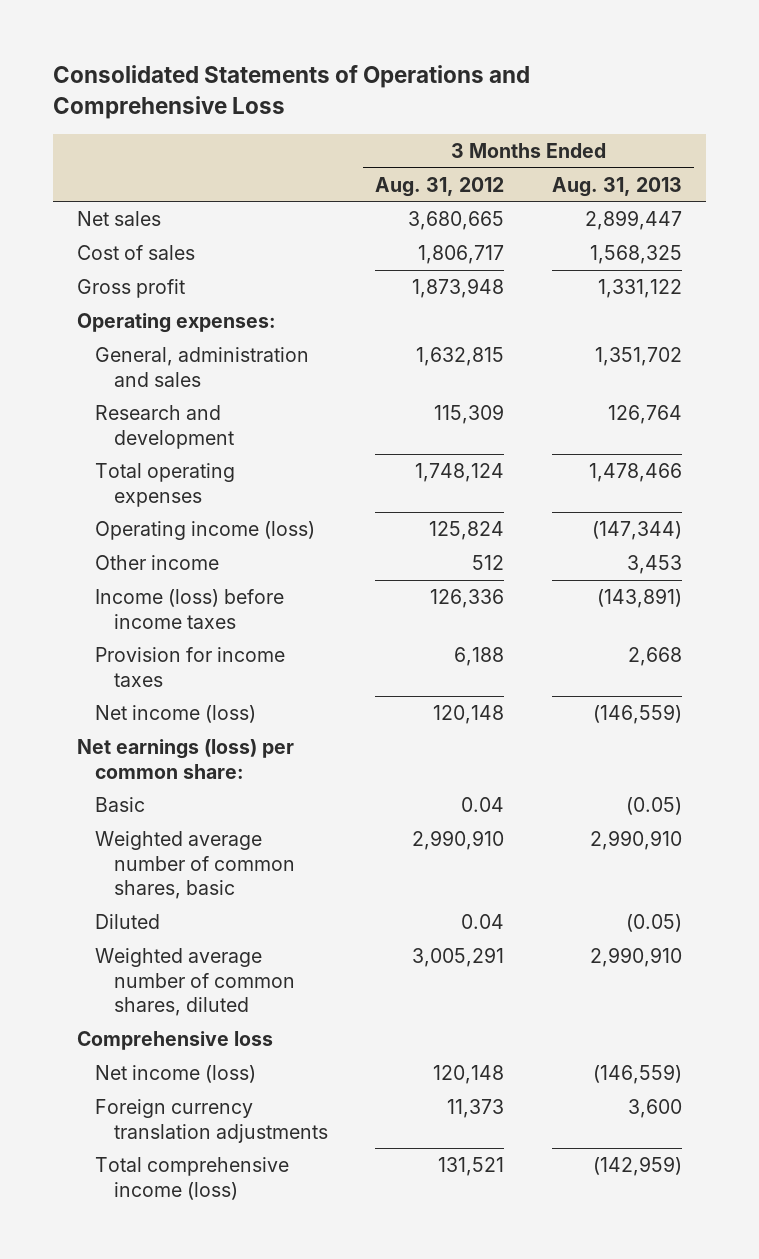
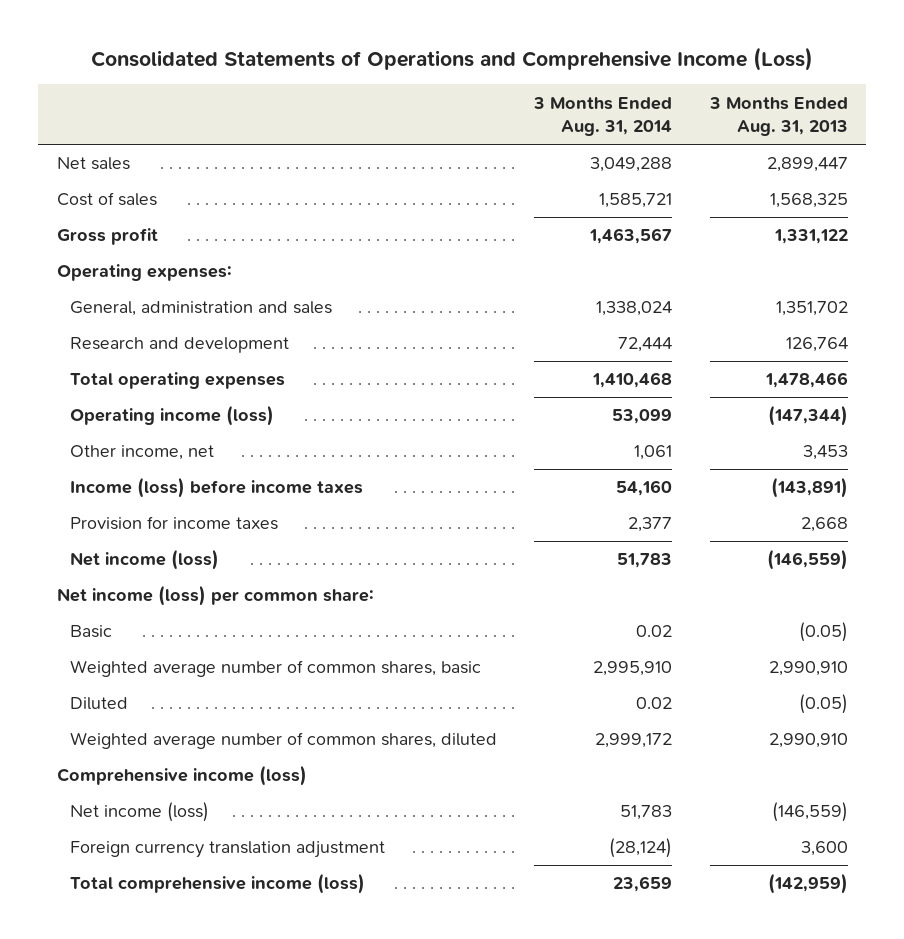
- Consolidated Statements of Operations and Comprehensive Loss
+ Consolidated Statements of Operations and Comprehensive Income (Loss)
- | 3 Months Ended Aug. 31, 2012 | 3 Months Ended Aug. 31, 2013
+ | 3 Months Ended Aug. 31, 2014 | 3 Months Ended Aug. 31, 2013
- Other income | 512 | 3,453
+ Other income, net | 1,061 | 3,453
- Net earnings (loss) per common share:
+ Net income (loss) per common share:
- Comprehensive loss
+ Comprehensive income (loss)
- Foreign currency translation adjustments | 11,373 | 3,600
+ Foreign currency translation adjustment | (28,124) | 3,600

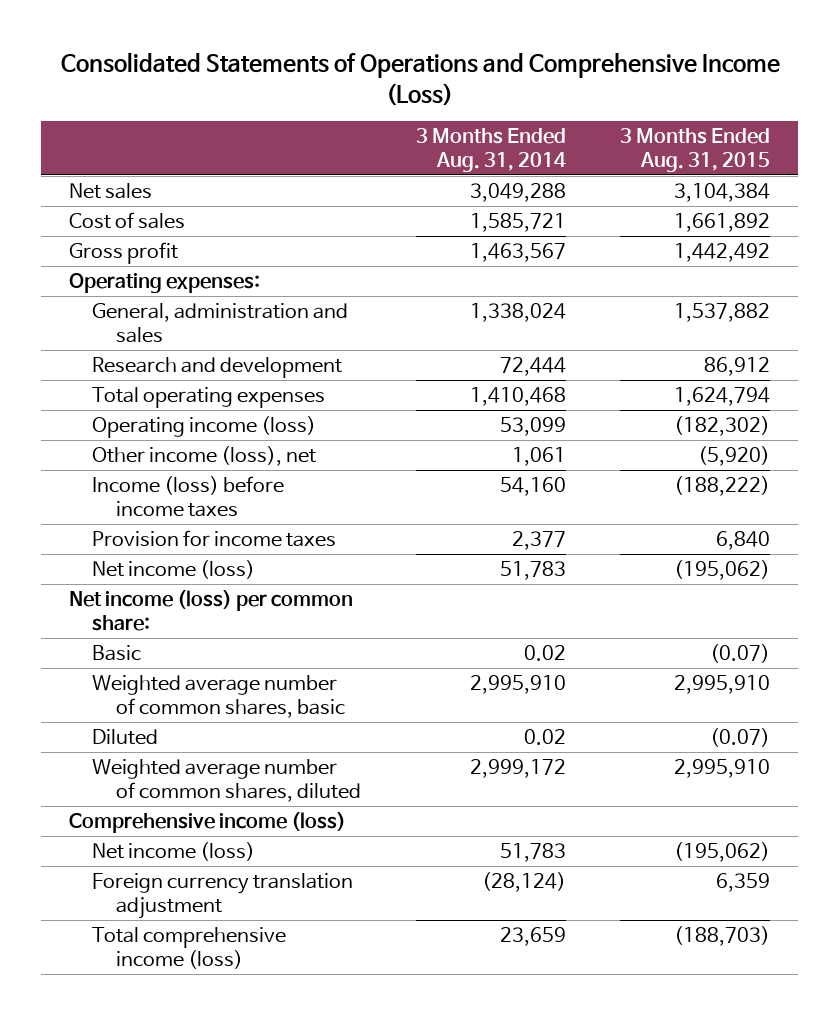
- | 3 Months Ended Aug. 31, 2014 | 3 Months Ended Aug. 31, 2013
+ | 3 Months Ended Aug. 31, 2014 | 3 Months Ended Aug. 31, 2015
- Other income, net | 1,061 | 3,453
+ Other income (loss), net | 1,061 | (5,920)

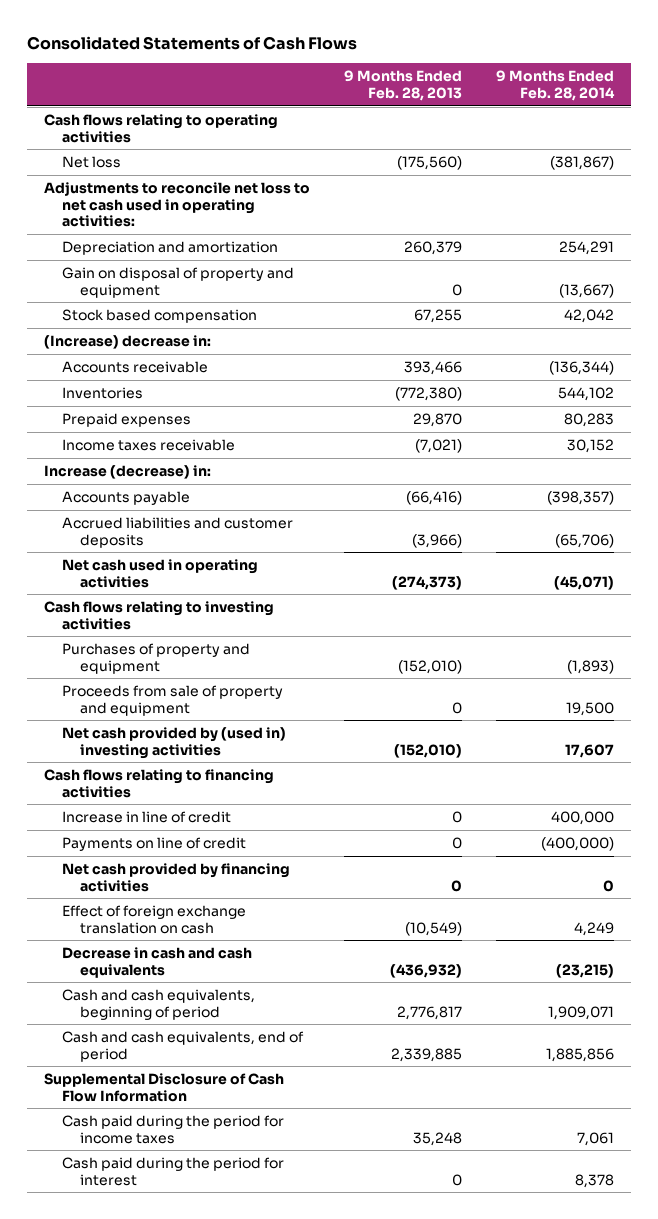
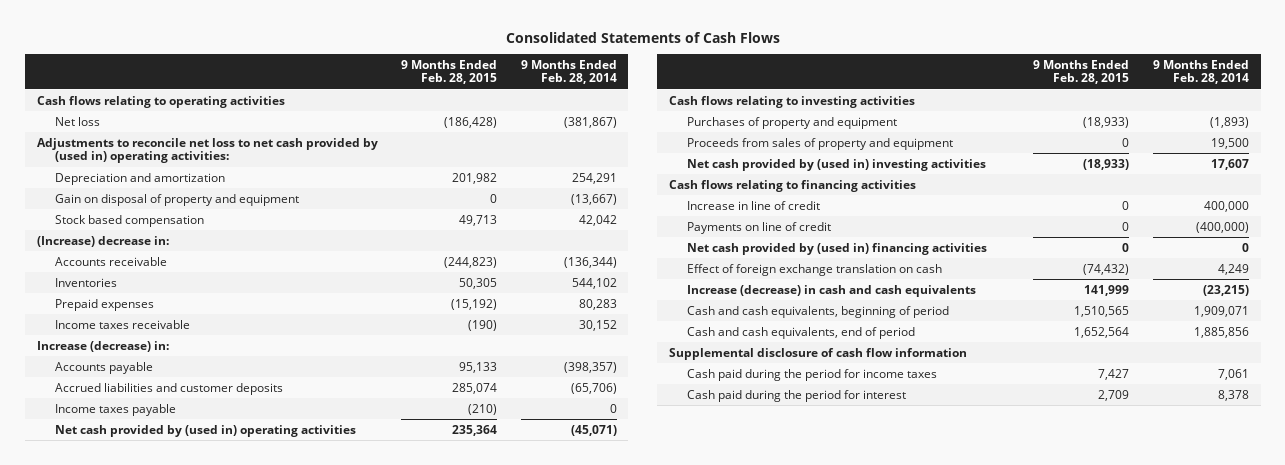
- | 9 Months Ended Feb. 28, 2013 | 9 Months Ended Feb. 28, 2014
+ | 9 Months Ended Feb. 28, 2015 | 9 Months Ended Feb. 28, 2014
- Adjustments to reconcile net loss to net cash used in operating activities:
+ Adjustments to reconcile net loss to net cash provided by (used in) operating activities:
- Net cash used in operating activities | (274,373) | (45,071)
+ Income taxes payable | (210) | 0
+ Net cash provided by (used in) operating activities | 235,364 | (45,071)
- Proceeds from sale of property and equipment | 0 | 19,500
+ Proceeds from sales of property and equipment | 0 | 19,500
- Net cash provided by financing activities | 0 | 0
+ Net cash provided by (used in) financing activities | 0 | 0
- Decrease in cash and cash equivalents | (436,932) | (23,215)
+ Increase (decrease) in cash and cash equivalents | 141,999 | (23,215)
- Supplemental Disclosure of Cash Flow Information
+ Supplemental disclosure of cash flow information

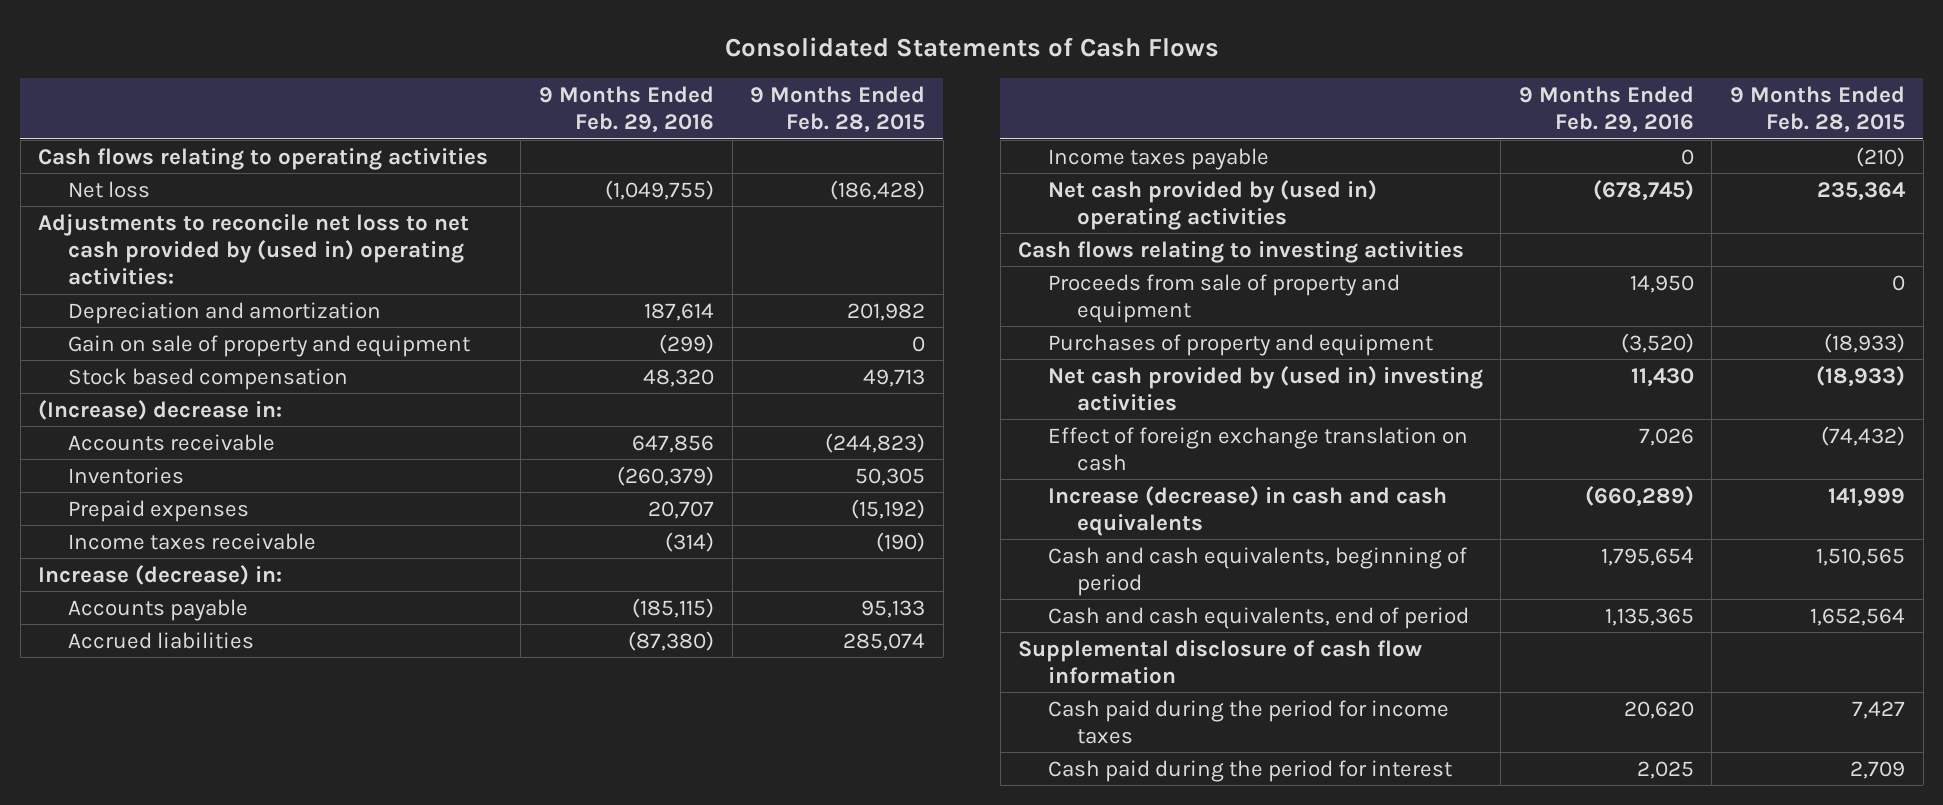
- | 9 Months Ended Feb. 28, 2015 | 9 Months Ended Feb. 28, 2014
+ | 9 Months Ended Feb. 29, 2016 | 9 Months Ended Feb. 28, 2015
- Gain on disposal of property and equipment | 0 | (13,667)
+ Gain on sale of property and equipment | (299) | 0
- Accrued liabilities and customer deposits | 285,074 | (65,706)
+ Accrued liabilities | (87,380) | 285,074
+ Proceeds from sale of property and equipment | 14,950 | 0
- Proceeds from sales of property and equipment | 0 | 19,500
- Cash flows relating to financing activities
- Increase in line of credit | 0 | 400,000
- Payments on line of credit | 0 | (400,000)
- Net cash provided by (used in) financing activities | 0 | 0

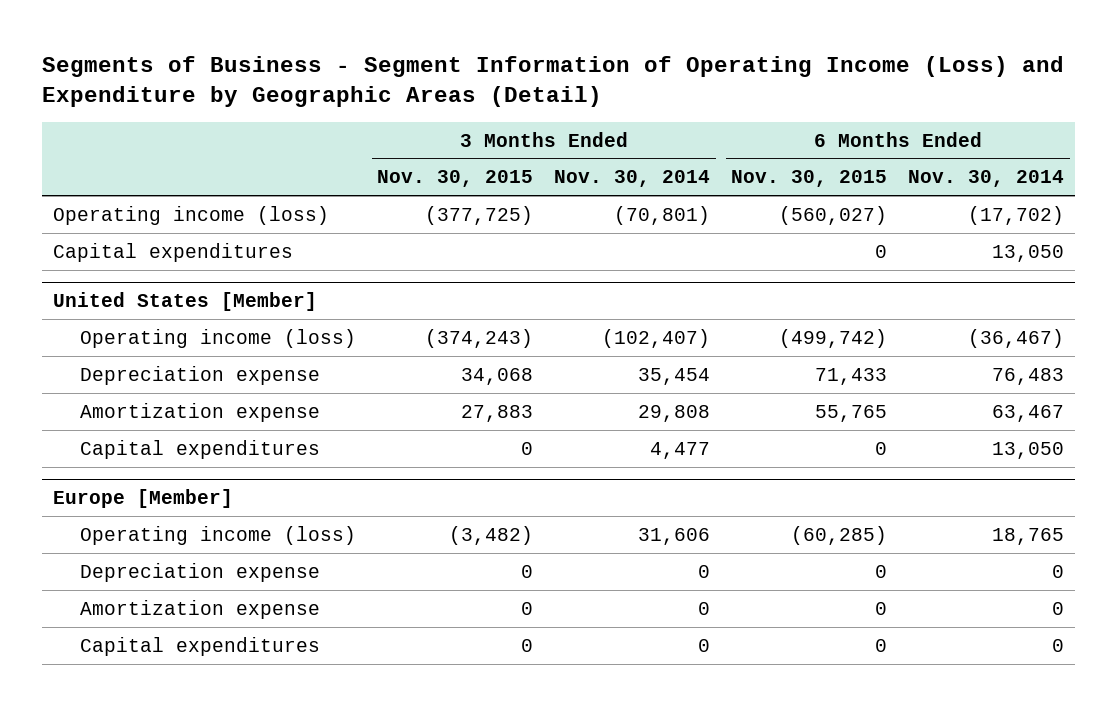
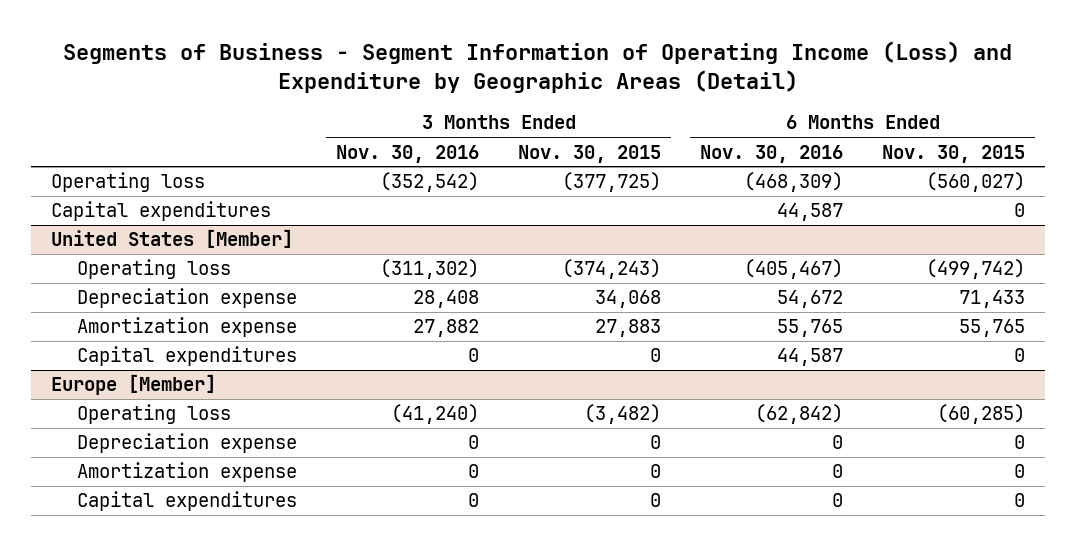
- | 3 Months Ended Nov. 30, 2015 | 3 Months Ended Nov. 30, 2014 | 6 Months Ended Nov. 30, 2015 | 6 Months Ended Nov. 30, 2014
+ | 3 Months Ended Nov. 30, 2016 | 3 Months Ended Nov. 30, 2015 | 6 Months Ended Nov. 30, 2016 | 6 Months Ended Nov. 30, 2015
- Operating income (loss) | (377,725) | (70,801) | (560,027) | (17,702)
+ Operating loss | (352,542) | (377,725) | (468,309) | (560,027)
@ United States [Member]
- Operating income (loss) | (374,243) | (102,407) | (499,742) | (36,467)
+ Operating loss | (311,302) | (374,243) | (405,467) | (499,742)
@ Europe [Member]
- Operating income (loss) | (3,482) | 31,606 | (60,285) | 18,765
+ Operating loss | (41,240) | (3,482) | (62,842) | (60,285)

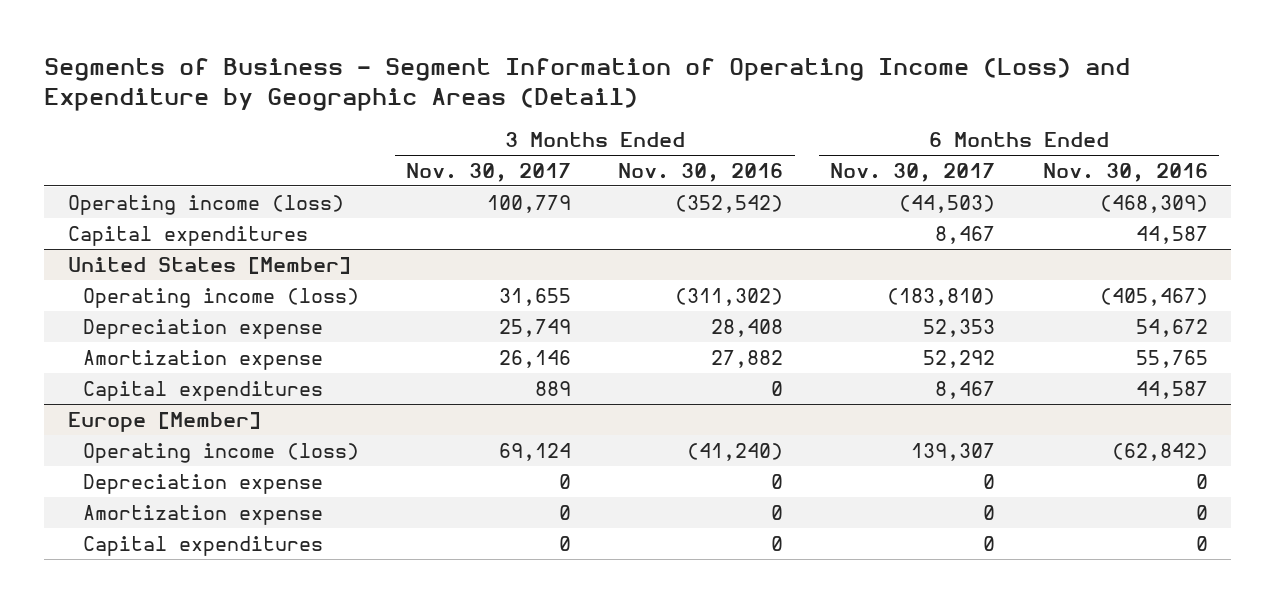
- | 3 Months Ended Nov. 30, 2016 | 3 Months Ended Nov. 30, 2015 | 6 Months Ended Nov. 30, 2016 | 6 Months Ended Nov. 30, 2015
+ | 3 Months Ended Nov. 30, 2017 | 3 Months Ended Nov. 30, 2016 | 6 Months Ended Nov. 30, 2017 | 6 Months Ended Nov. 30, 2016
- Operating loss | (352,542) | (377,725) | (468,309) | (560,027)
+ Operating income (loss) | 100,779 | (352,542) | (44,503) | (468,309)
@ United States [Member]
- Operating loss | (311,302) | (374,243) | (405,467) | (499,742)
+ Operating income (loss) | 31,655 | (311,302) | (183,810) | (405,467)
@ Europe [Member]
- Operating loss | (41,240) | (3,482) | (62,842) | (60,285)
+ Operating income (loss) | 69,124 | (41,240) | 139,307 | (62,842)

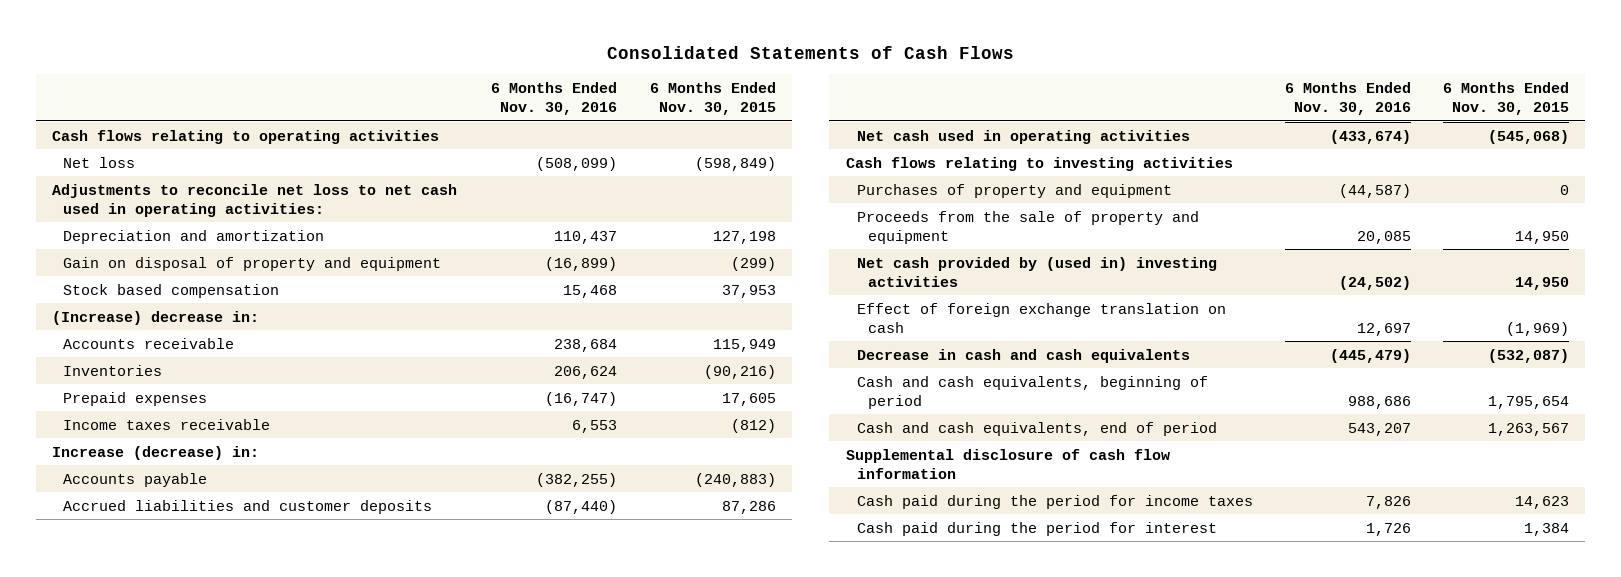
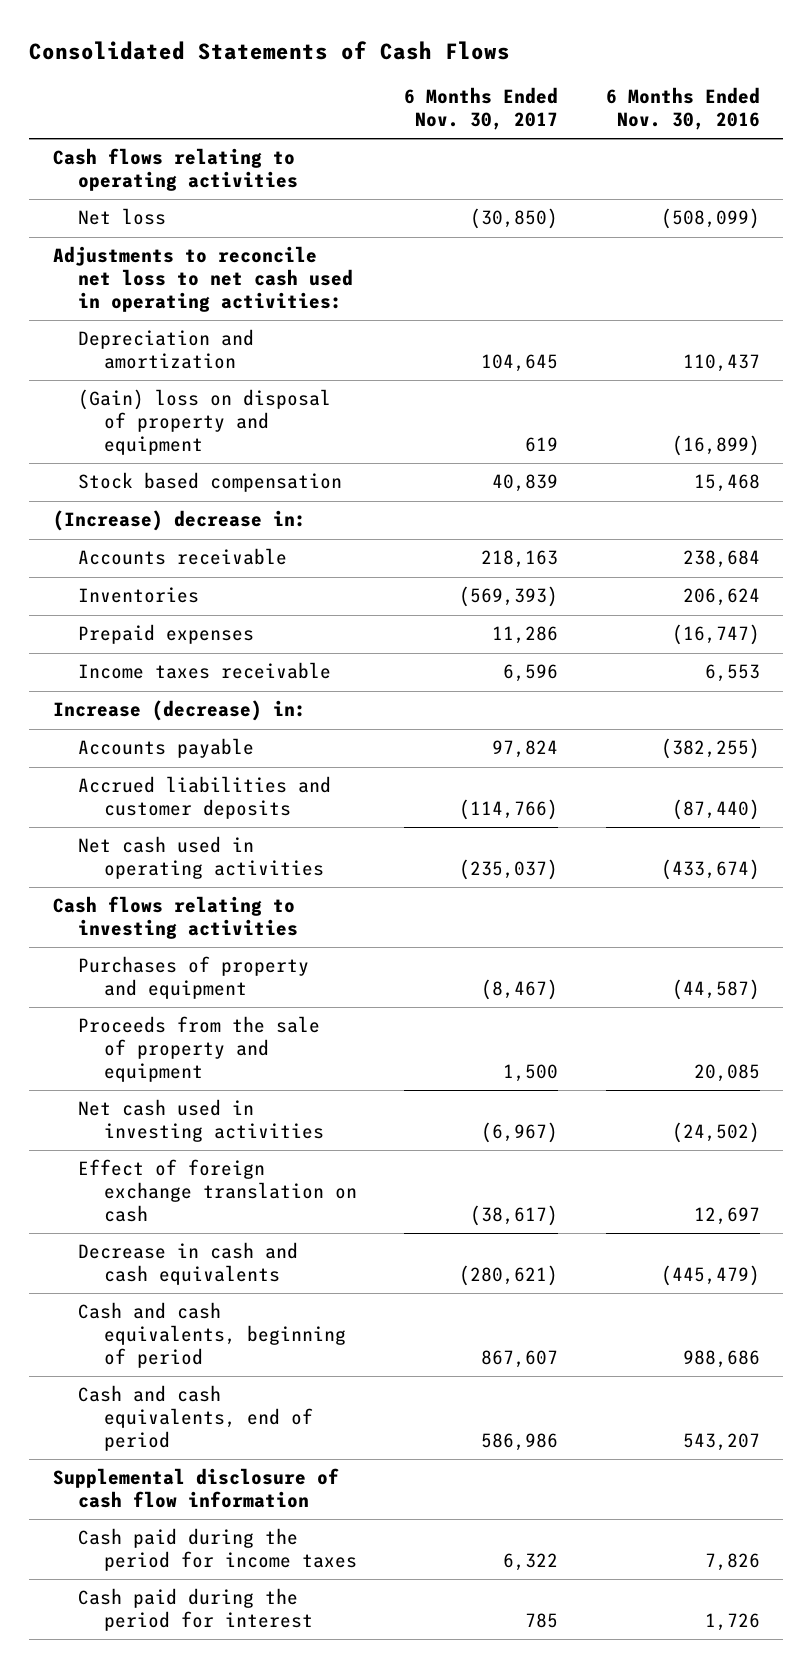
- | 6 Months Ended Nov. 30, 2016 | 6 Months Ended Nov. 30, 2015
+ | 6 Months Ended Nov. 30, 2017 | 6 Months Ended Nov. 30, 2016
- Gain on disposal of property and equipment | (16,899) | (299)
+ (Gain) loss on disposal of property and equipment | 619 | (16,899)
- Net cash provided by (used in) investing activities | (24,502) | 14,950
+ Net cash used in investing activities | (6,967) | (24,502)

